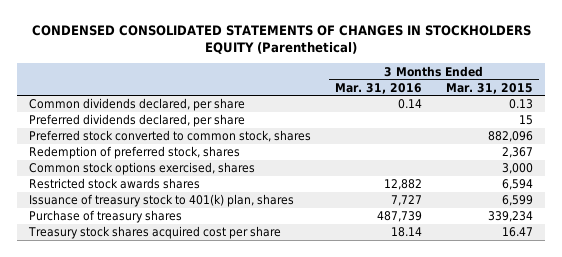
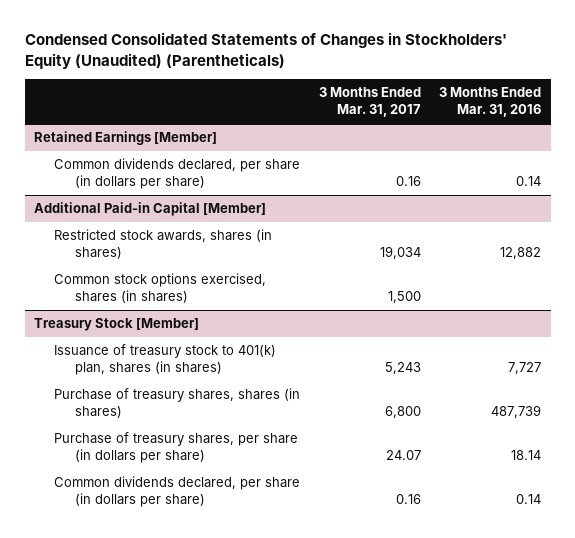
- CONDENSED CONSOLIDATED STATEMENTS OF CHANGES IN STOCKHOLDERS EQUITY (Parenthetical)
+ Condensed Consolidated Statements of Changes in Stockholders' Equity (Unaudited) (Parentheticals)
- | 3 Months Ended Mar. 31, 2016 | 3 Months Ended Mar. 31, 2015
+ | 3 Months Ended Mar. 31, 2017 | 3 Months Ended Mar. 31, 2016
- Common dividends declared, per share | 0.14 | 0.13
- Preferred dividends declared, per share | | 15
- Preferred stock converted to common stock, shares | | 882,096
- Redemption of preferred stock, shares | | 2,367
- Common stock options exercised, shares | | 3,000
- Restricted stock awards shares | 12,882 | 6,594
- Issuance of treasury stock to 401(k) plan, shares | 7,727 | 6,599
- Purchase of treasury shares | 487,739 | 339,234
- Treasury stock shares acquired cost per share | 18.14 | 16.47
+ Retained Earnings [Member]
+ Common dividends declared, per share (in dollars per share) | 0.16 | 0.14
+ Additional Paid-in Capital [Member]
+ Restricted stock awards, shares (in shares) | 19,034 | 12,882
+ Common stock options exercised, shares (in shares) | 1,500 |
+ Treasury Stock [Member]
+ Issuance of treasury stock to 401(k) plan, shares (in shares) | 5,243 | 7,727
+ Purchase of treasury shares, shares (in shares) | 6,800 | 487,739
+ Purchase of treasury shares, per share (in dollars per share) | 24.07 | 18.14
+ Common dividends declared, per share (in dollars per share) | 0.16 | 0.14

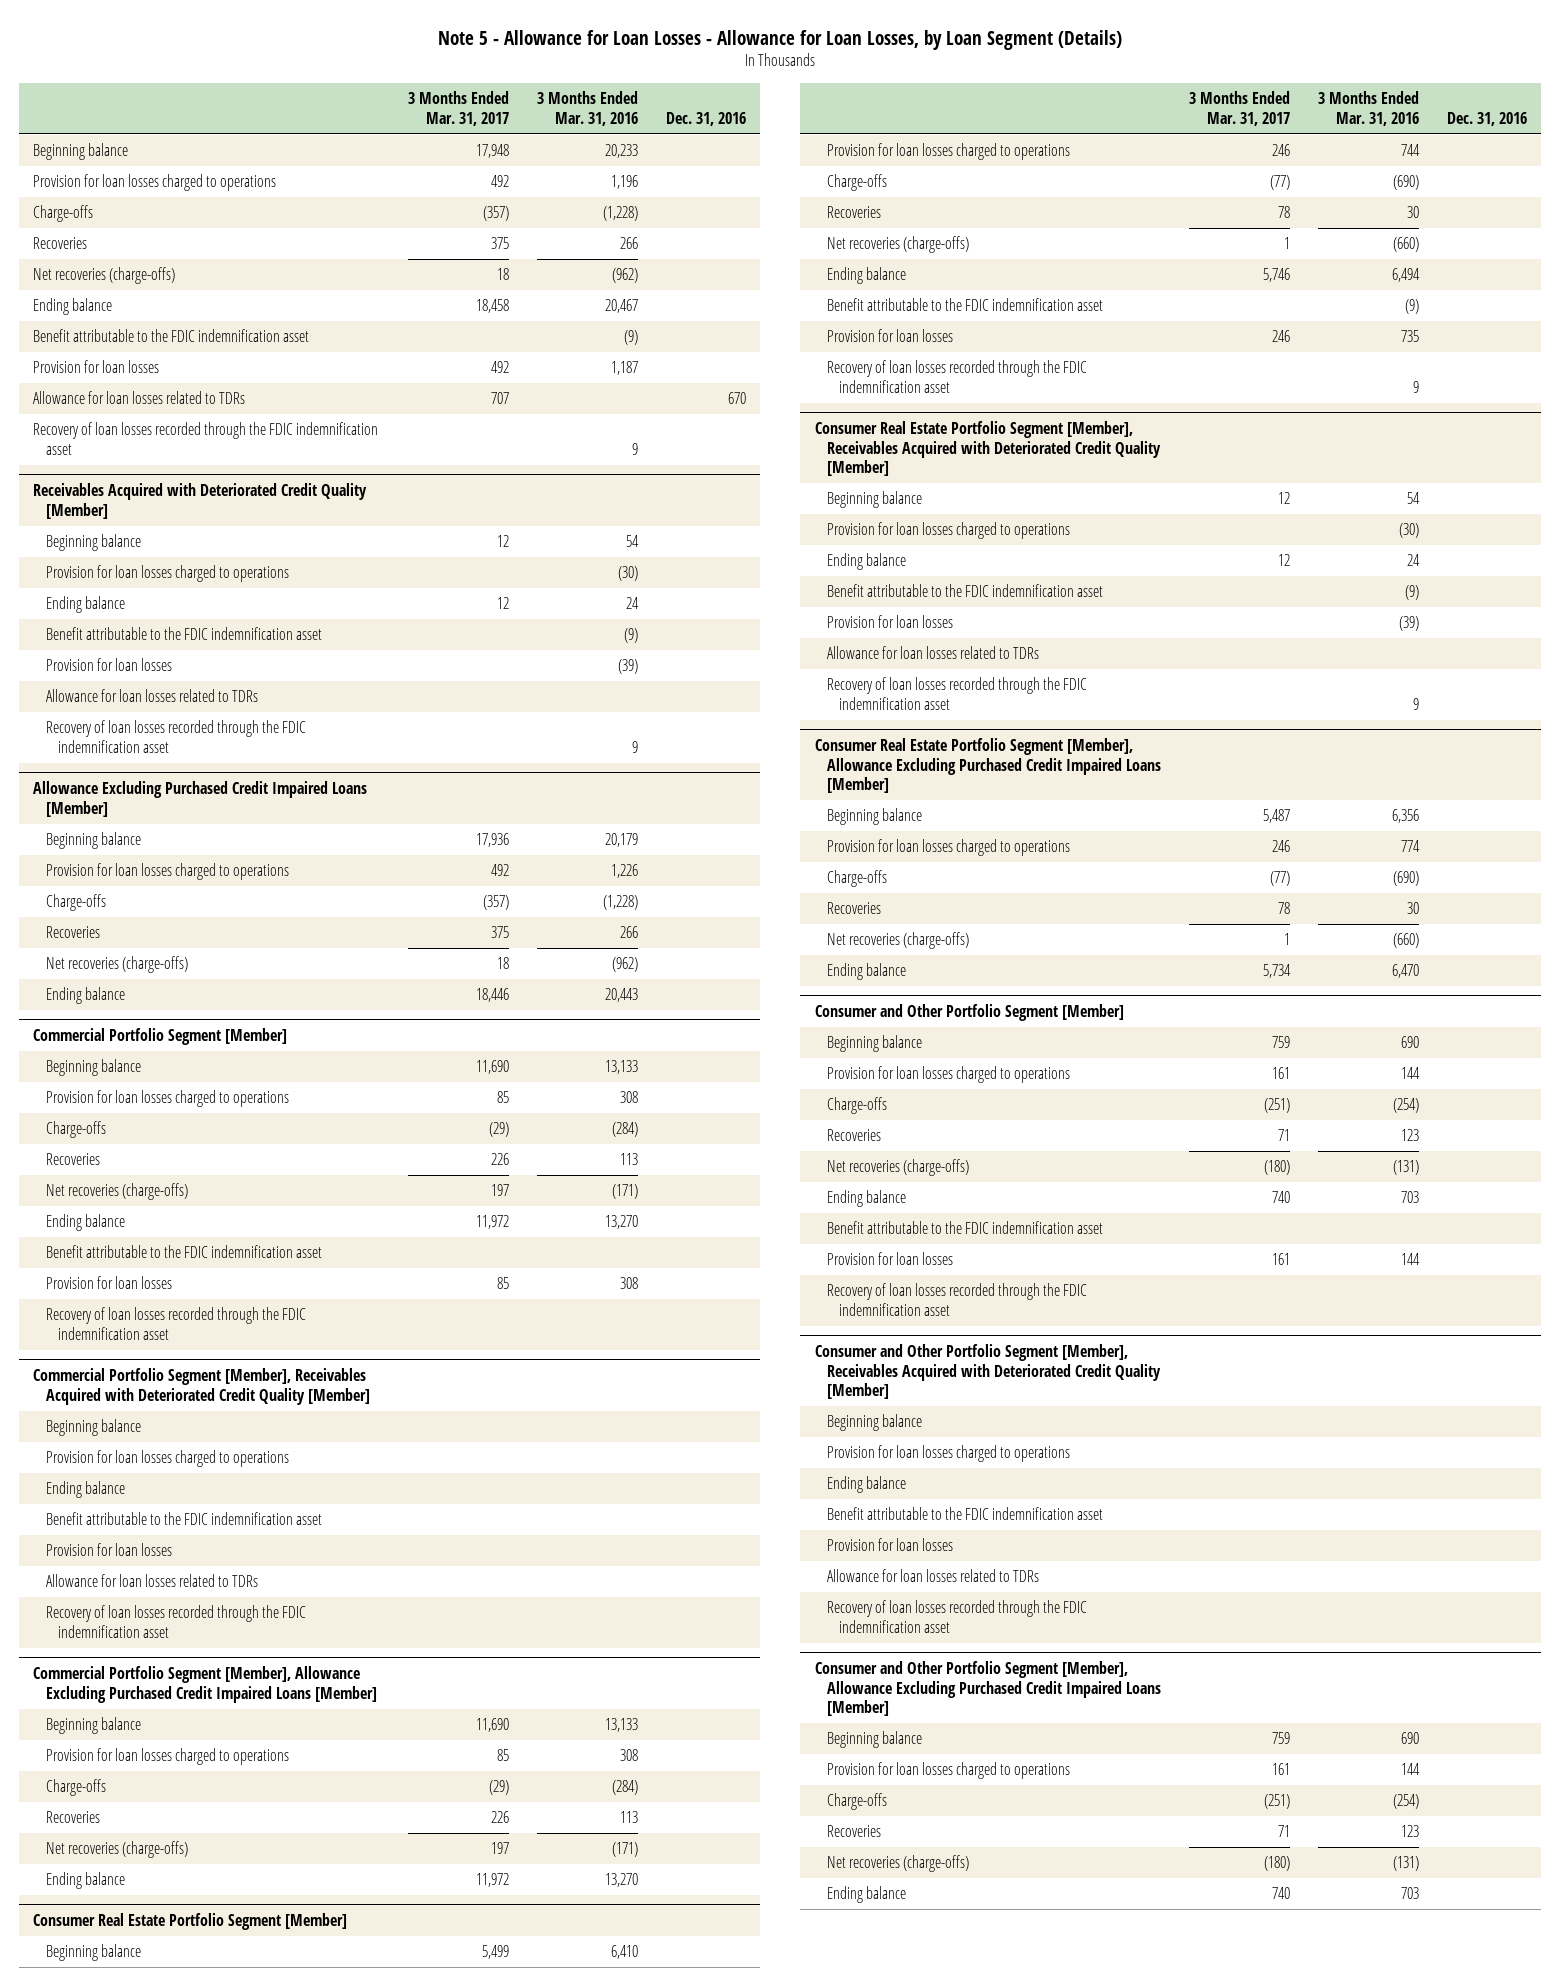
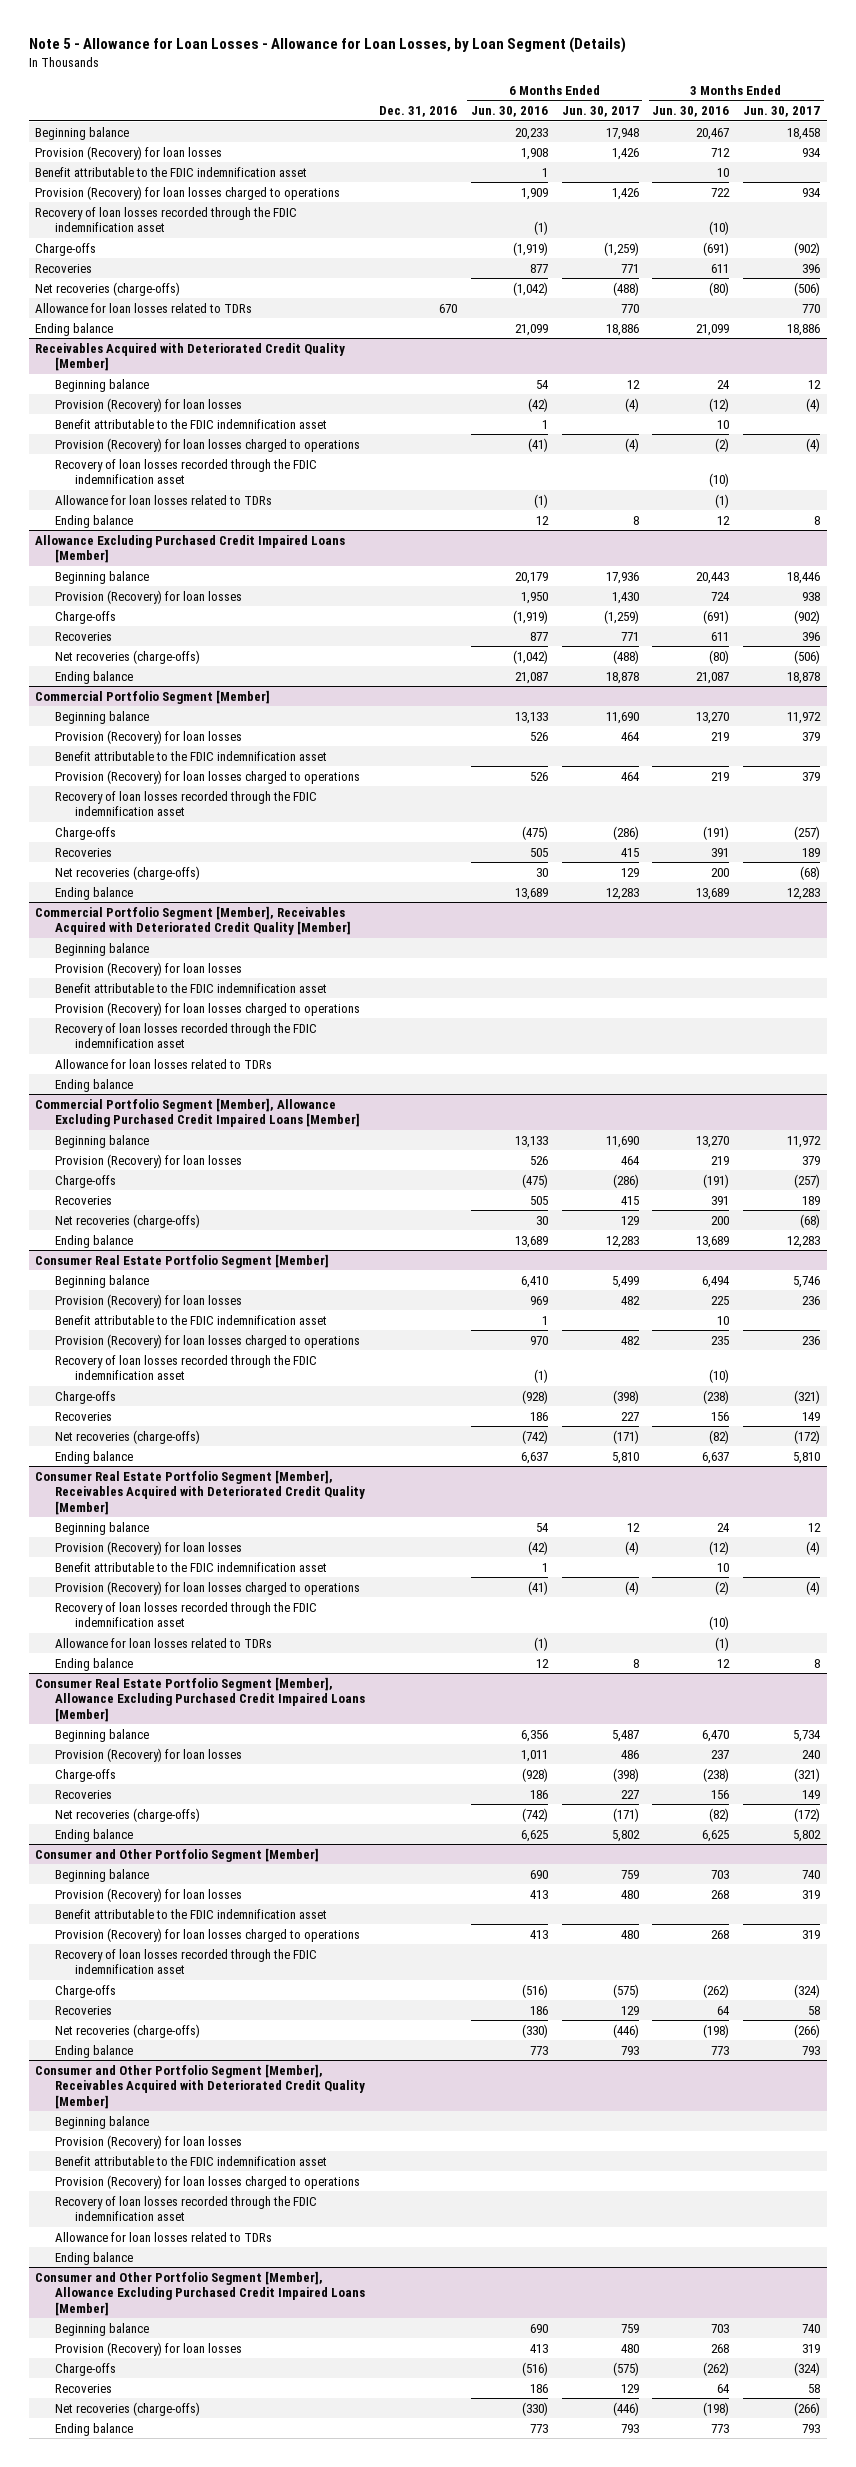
- | 3 Months Ended Mar. 31, 2017 | 3 Months Ended Mar. 31, 2016 | Dec. 31, 2016
+ | Dec. 31, 2016 | 6 Months Ended Jun. 30, 2016 | 6 Months Ended Jun. 30, 2017 | 3 Months Ended Jun. 30, 2016 | 3 Months Ended Jun. 30, 2017
- Provision for loan losses charged to operations | 492 | 1,196 |
+ Provision (Recovery) for loan losses | | 1,908 | 1,426 | 712 | 934
moved up: Benefit attributable to the FDIC indemnification asset | | 1 | | 10 |
+ Provision (Recovery) for loan losses charged to operations | | 1,909 | 1,426 | 722 | 934
moved up: Recovery of loan losses recorded through the FDIC indemnification asset | | (1) | | (10) |
- Provision for loan losses | 492 | 1,187 |
moved down: Ending balance | | 21,099 | 18,886 | 21,099 | 18,886
@ Receivables Acquired with Deteriorated Credit Quality [Member]
- Provision for loan losses charged to operations | | (30) |
+ Provision (Recovery) for loan losses | | (42) | (4) | (12) | (4)
- Provision for loan losses | | (39) |
+ Provision (Recovery) for loan losses charged to operations | | (41) | (4) | (2) | (4)
moved down: Allowance for loan losses related to TDRs | | (1) | | (1) |
moved down: Ending balance | | 12 | 8 | 12 | 8
@ Allowance Excluding Purchased Credit Impaired Loans [Member]
- Provision for loan losses charged to operations | 492 | 1,226 |
+ Provision (Recovery) for loan losses | | 1,950 | 1,430 | 724 | 938
@ Commercial Portfolio Segment [Member]
- Provision for loan losses charged to operations | 85 | 308 |
+ Provision (Recovery) for loan losses | | 526 | 464 | 219 | 379
moved up: Benefit attributable to the FDIC indemnification asset
+ Provision (Recovery) for loan losses charged to operations | | 526 | 464 | 219 | 379
moved up: Recovery of loan losses recorded through the FDIC indemnification asset
- Provision for loan losses | 85 | 308 |
@ Commercial Portfolio Segment [Member], Receivables Acquired with Deteriorated Credit Quality [Member]
- Provision for loan losses charged to operations
+ Provision (Recovery) for loan losses
- Provision for loan losses
+ Provision (Recovery) for loan losses charged to operations
moved down: Allowance for loan losses related to TDRs
moved down: Ending balance
@ Commercial Portfolio Segment [Member], Allowance Excluding Purchased Credit Impaired Loans [Member]
- Provision for loan losses charged to operations | 85 | 308 |
+ Provision (Recovery) for loan losses | | 526 | 464 | 219 | 379
@ Consumer Real Estate Portfolio Segment [Member]
- Provision for loan losses charged to operations | 246 | 744 |
+ Provision (Recovery) for loan losses | | 969 | 482 | 225 | 236
moved up: Benefit attributable to the FDIC indemnification asset | | 1 | | 10 |
+ Provision (Recovery) for loan losses charged to operations | | 970 | 482 | 235 | 236
moved up: Recovery of loan losses recorded through the FDIC indemnification asset | | (1) | | (10) |
- Provision for loan losses | 246 | 735 |
@ Consumer Real Estate Portfolio Segment [Member], Receivables Acquired with Deteriorated Credit Quality [Member]
- Provision for loan losses charged to operations | | (30) |
+ Provision (Recovery) for loan losses | | (42) | (4) | (12) | (4)
- Provision for loan losses | | (39) |
+ Provision (Recovery) for loan losses charged to operations | | (41) | (4) | (2) | (4)
moved down: Allowance for loan losses related to TDRs | | (1) | | (1) |
moved down: Ending balance | | 12 | 8 | 12 | 8
@ Consumer Real Estate Portfolio Segment [Member], Allowance Excluding Purchased Credit Impaired Loans [Member]
- Provision for loan losses charged to operations | 246 | 774 |
+ Provision (Recovery) for loan losses | | 1,011 | 486 | 237 | 240
@ Consumer and Other Portfolio Segment [Member]
- Provision for loan losses charged to operations | 161 | 144 |
+ Provision (Recovery) for loan losses | | 413 | 480 | 268 | 319
moved up: Benefit attributable to the FDIC indemnification asset
+ Provision (Recovery) for loan losses charged to operations | | 413 | 480 | 268 | 319
moved up: Recovery of loan losses recorded through the FDIC indemnification asset
- Provision for loan losses | 161 | 144 |
@ Consumer and Other Portfolio Segment [Member], Receivables Acquired with Deteriorated Credit Quality [Member]
- Provision for loan losses charged to operations
+ Provision (Recovery) for loan losses
- Provision for loan losses
+ Provision (Recovery) for loan losses charged to operations
moved down: Allowance for loan losses related to TDRs
moved down: Ending balance
@ Consumer and Other Portfolio Segment [Member], Allowance Excluding Purchased Credit Impaired Loans [Member]
- Provision for loan losses charged to operations | 161 | 144 |
+ Provision (Recovery) for loan losses | | 413 | 480 | 268 | 319

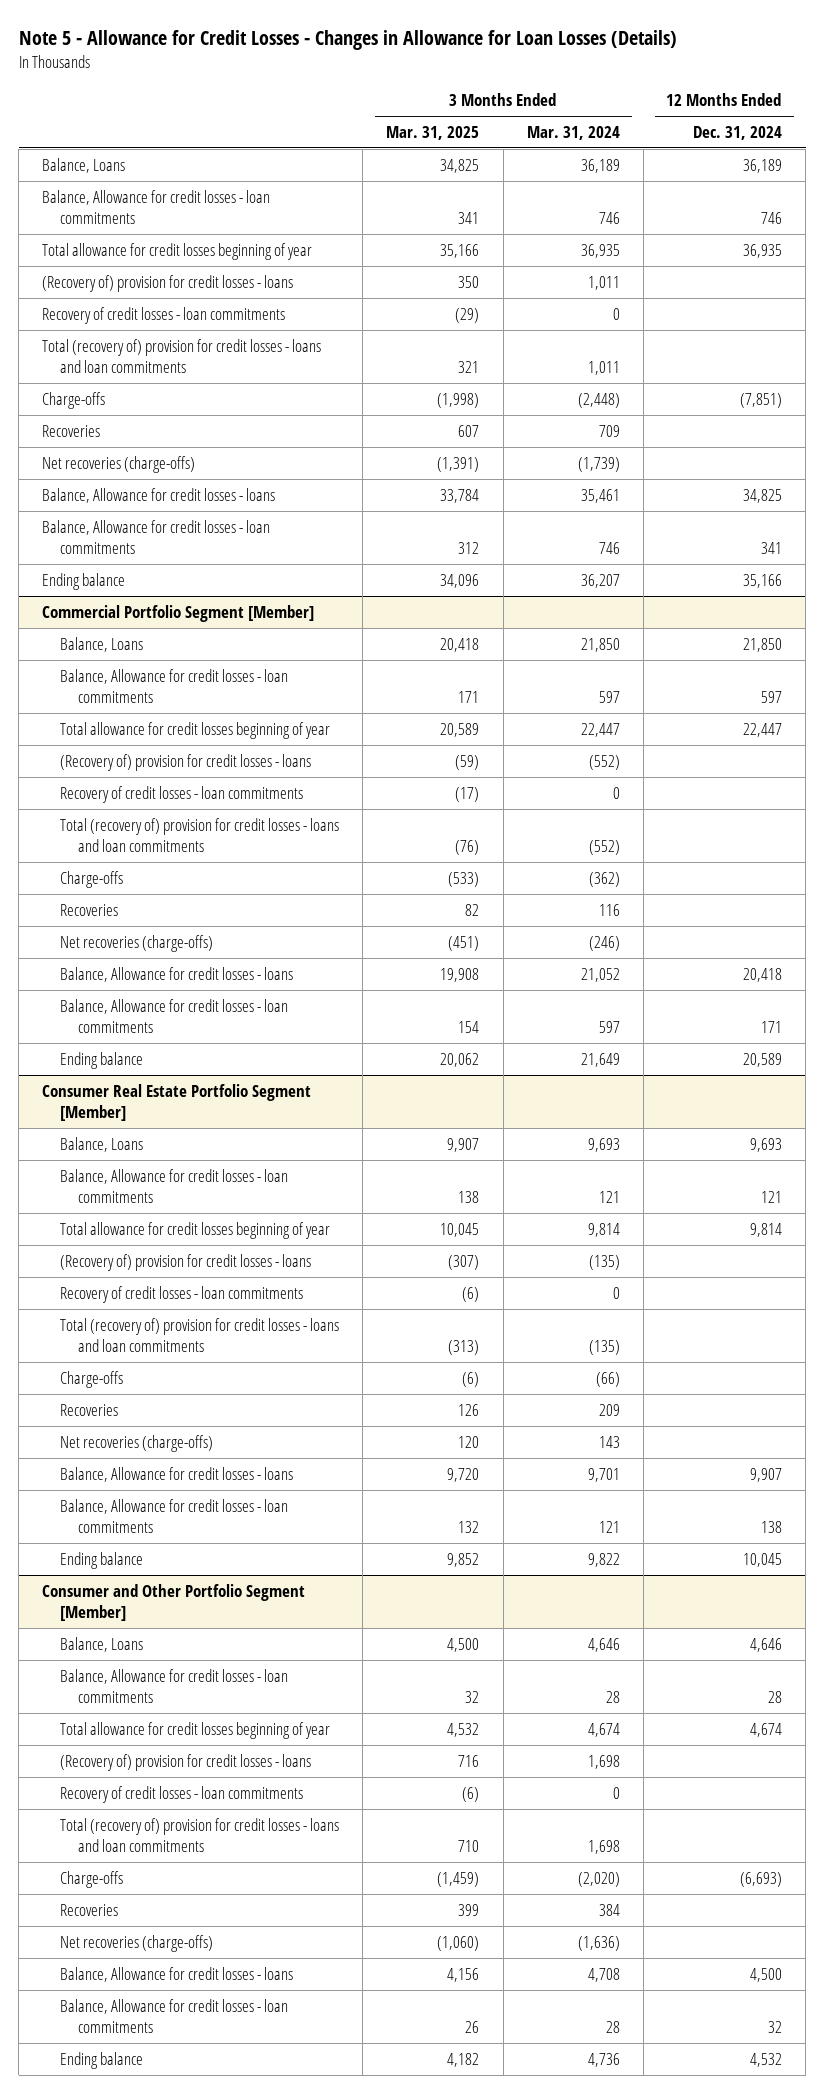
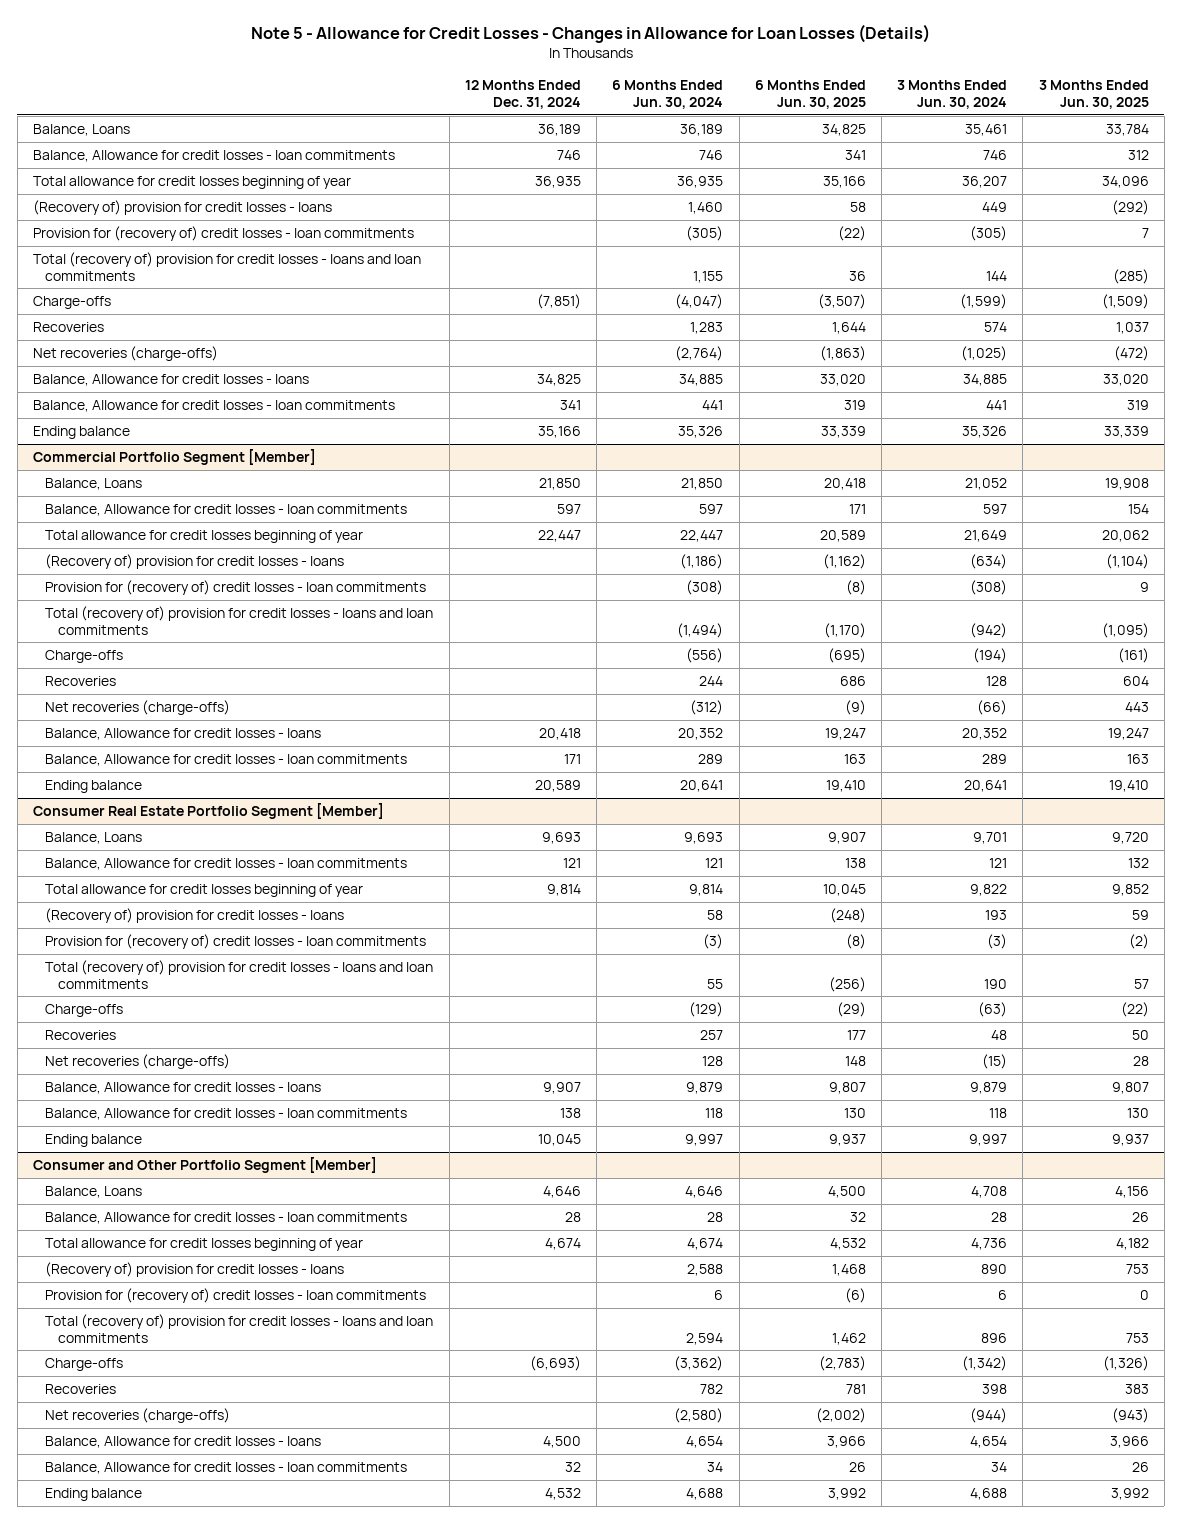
- | 3 Months Ended Mar. 31, 2025 | 3 Months Ended Mar. 31, 2024 | 12 Months Ended Dec. 31, 2024
+ | 12 Months Ended Dec. 31, 2024 | 6 Months Ended Jun. 30, 2024 | 6 Months Ended Jun. 30, 2025 | 3 Months Ended Jun. 30, 2024 | 3 Months Ended Jun. 30, 2025
- Recovery of credit losses - loan commitments | (29) | 0 |
+ Provision for (recovery of) credit losses - loan commitments | | (305) | (22) | (305) | 7
@ Commercial Portfolio Segment [Member]
- Recovery of credit losses - loan commitments | (17) | 0 |
+ Provision for (recovery of) credit losses - loan commitments | | (308) | (8) | (308) | 9
@ Consumer Real Estate Portfolio Segment [Member]
- Recovery of credit losses - loan commitments | (6) | 0 |
+ Provision for (recovery of) credit losses - loan commitments | | (3) | (8) | (3) | (2)
@ Consumer and Other Portfolio Segment [Member]
- Recovery of credit losses - loan commitments | (6) | 0 |
+ Provision for (recovery of) credit losses - loan commitments | | 6 | (6) | 6 | 0

